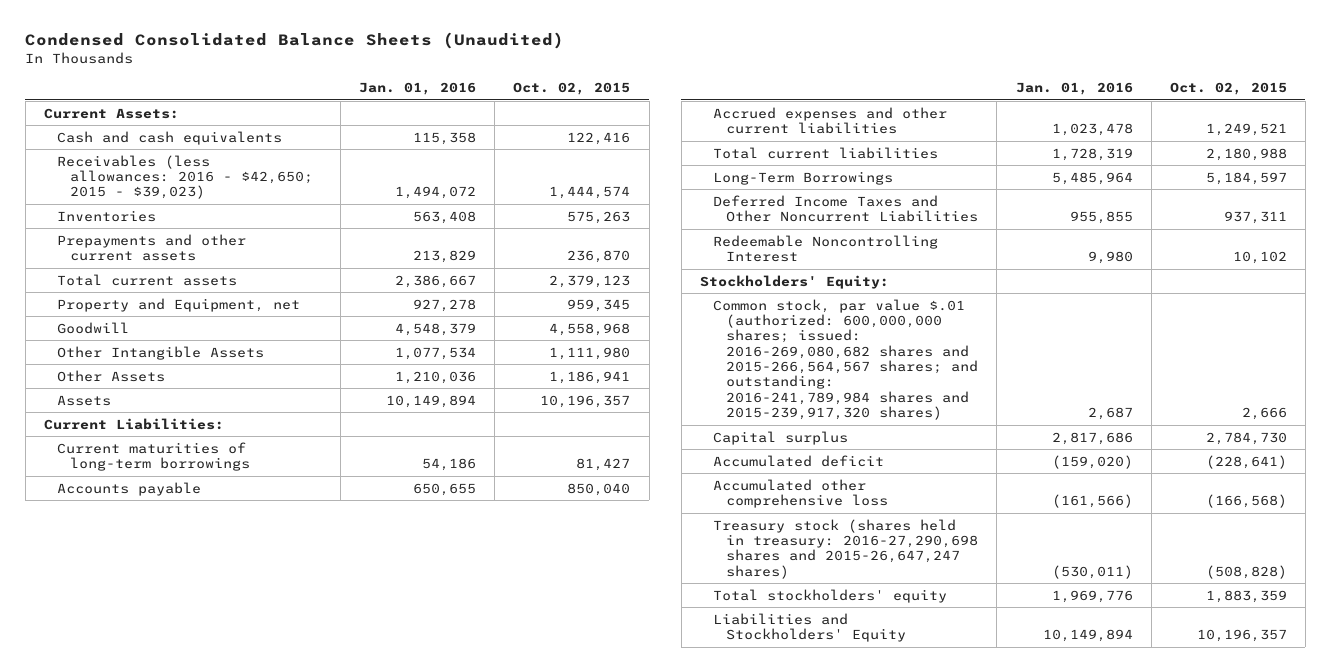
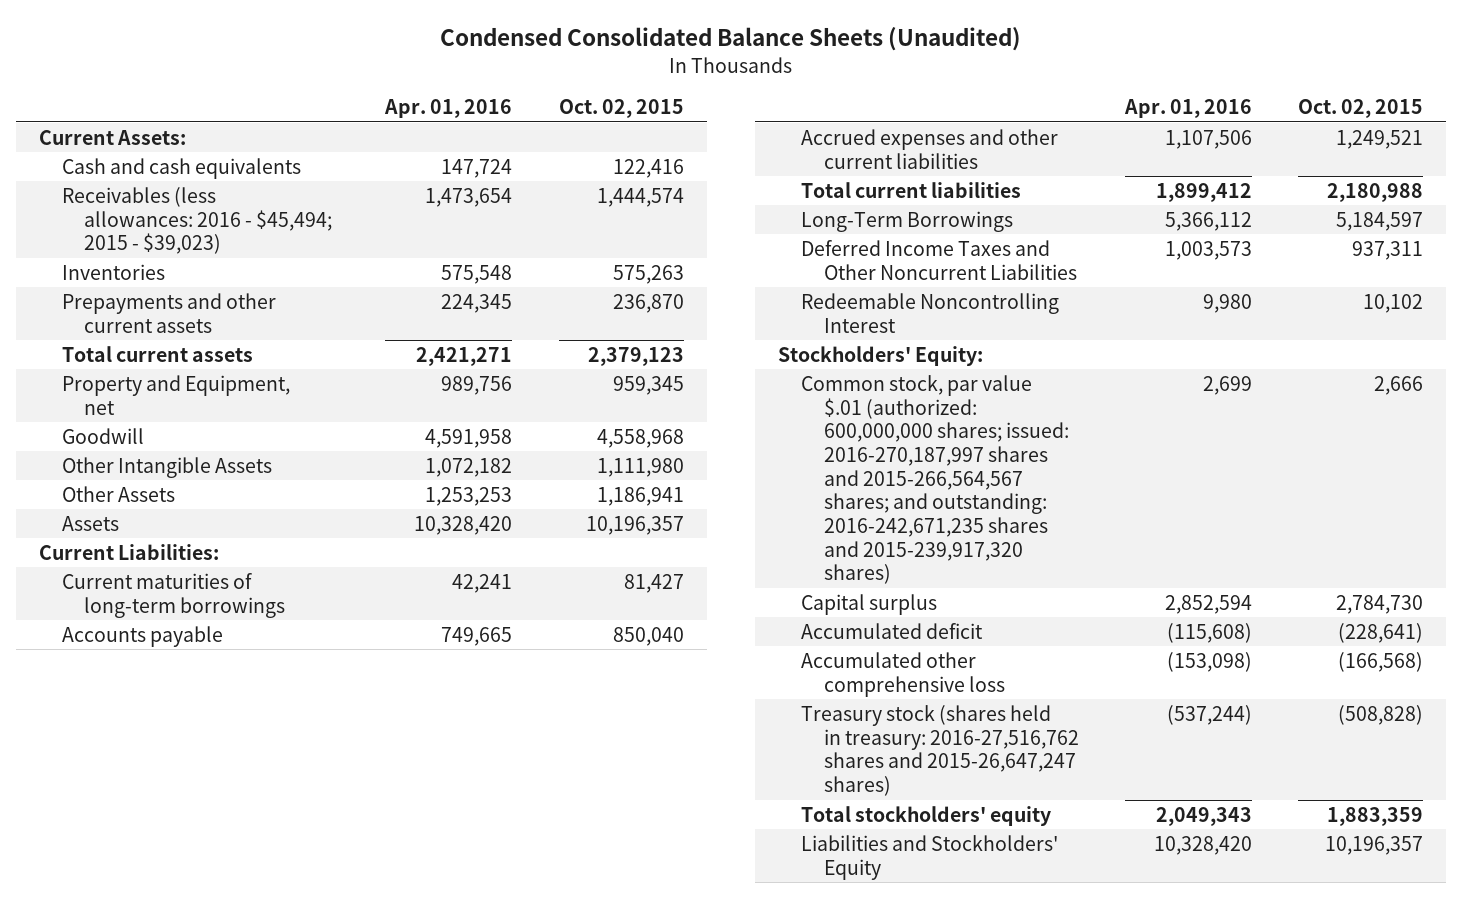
- | Jan. 01, 2016 | Oct. 02, 2015
+ | Apr. 01, 2016 | Oct. 02, 2015
- Receivables (less allowances: 2016 - $42,650; 2015 - $39,023) | 1,494,072 | 1,444,574
+ Receivables (less allowances: 2016 - $45,494; 2015 - $39,023) | 1,473,654 | 1,444,574
- Common stock, par value $.01 (authorized: 600,000,000 shares; issued: 2016-269,080,682 shares and 2015-266,564,567 shares; and outstanding: 2016-241,789,984 shares and 2015-239,917,320 shares) | 2,687 | 2,666
+ Common stock, par value $.01 (authorized: 600,000,000 shares; issued: 2016-270,187,997 shares and 2015-266,564,567 shares; and outstanding: 2016-242,671,235 shares and 2015-239,917,320 shares) | 2,699 | 2,666
- Treasury stock (shares held in treasury: 2016-27,290,698 shares and 2015-26,647,247 shares) | (530,011) | (508,828)
+ Treasury stock (shares held in treasury: 2016-27,516,762 shares and 2015-26,647,247 shares) | (537,244) | (508,828)

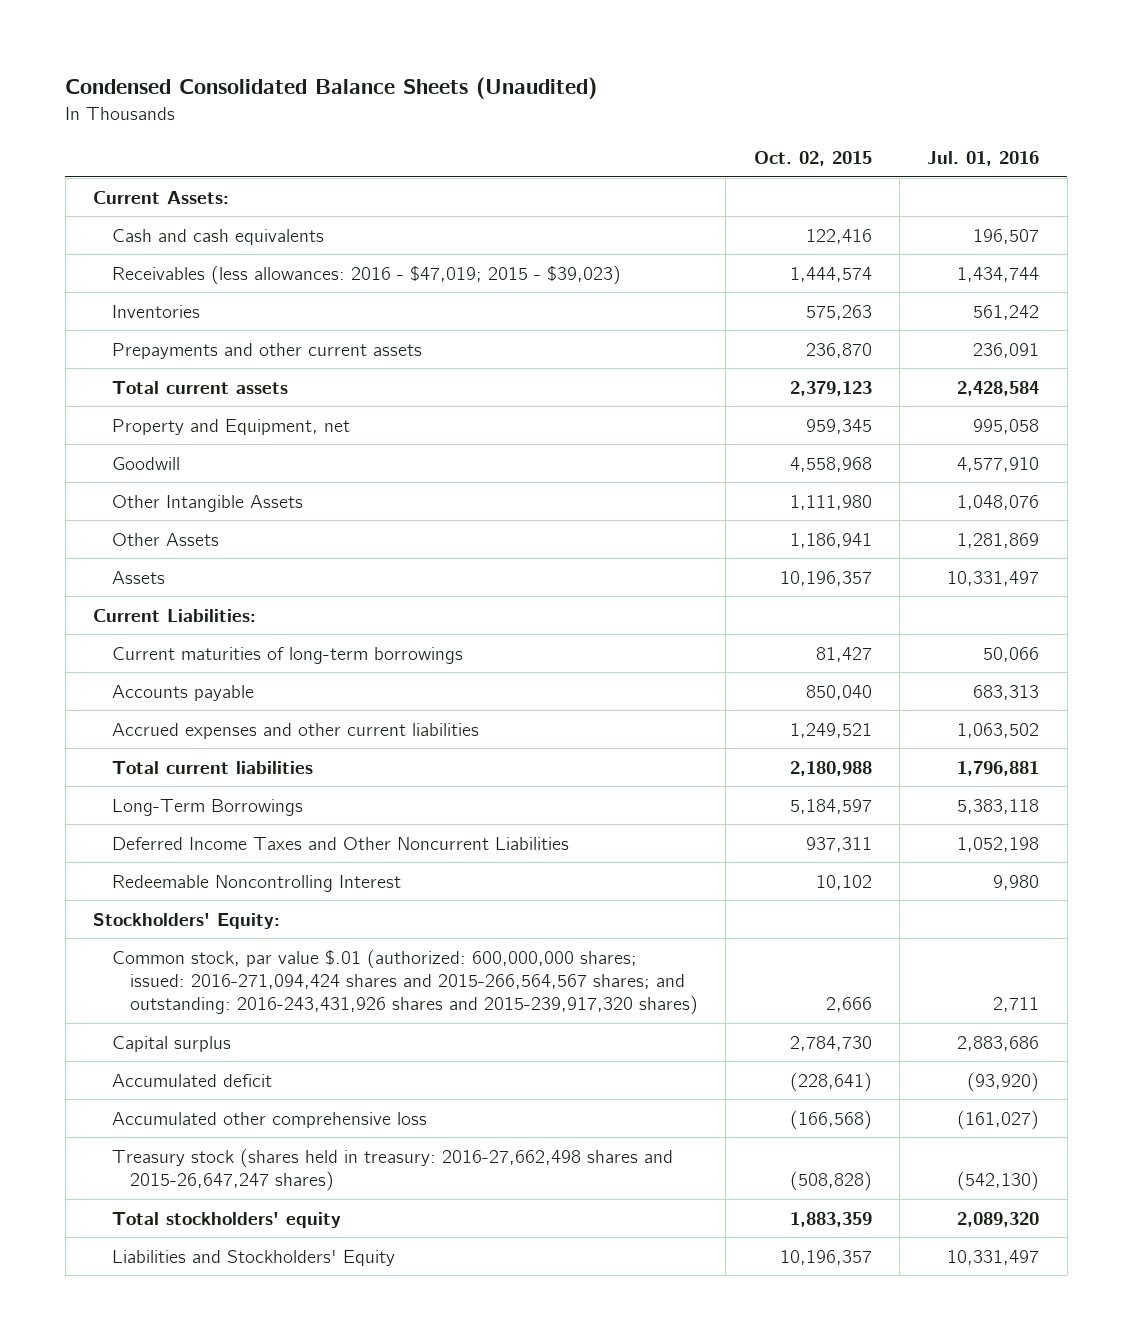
- | Apr. 01, 2016 | Oct. 02, 2015
+ | Oct. 02, 2015 | Jul. 01, 2016
- Receivables (less allowances: 2016 - $45,494; 2015 - $39,023) | 1,473,654 | 1,444,574
+ Receivables (less allowances: 2016 - $47,019; 2015 - $39,023) | 1,444,574 | 1,434,744
- Common stock, par value $.01 (authorized: 600,000,000 shares; issued: 2016-270,187,997 shares and 2015-266,564,567 shares; and outstanding: 2016-242,671,235 shares and 2015-239,917,320 shares) | 2,699 | 2,666
+ Common stock, par value $.01 (authorized: 600,000,000 shares; issued: 2016-271,094,424 shares and 2015-266,564,567 shares; and outstanding: 2016-243,431,926 shares and 2015-239,917,320 shares) | 2,666 | 2,711
- Treasury stock (shares held in treasury: 2016-27,516,762 shares and 2015-26,647,247 shares) | (537,244) | (508,828)
+ Treasury stock (shares held in treasury: 2016-27,662,498 shares and 2015-26,647,247 shares) | (508,828) | (542,130)

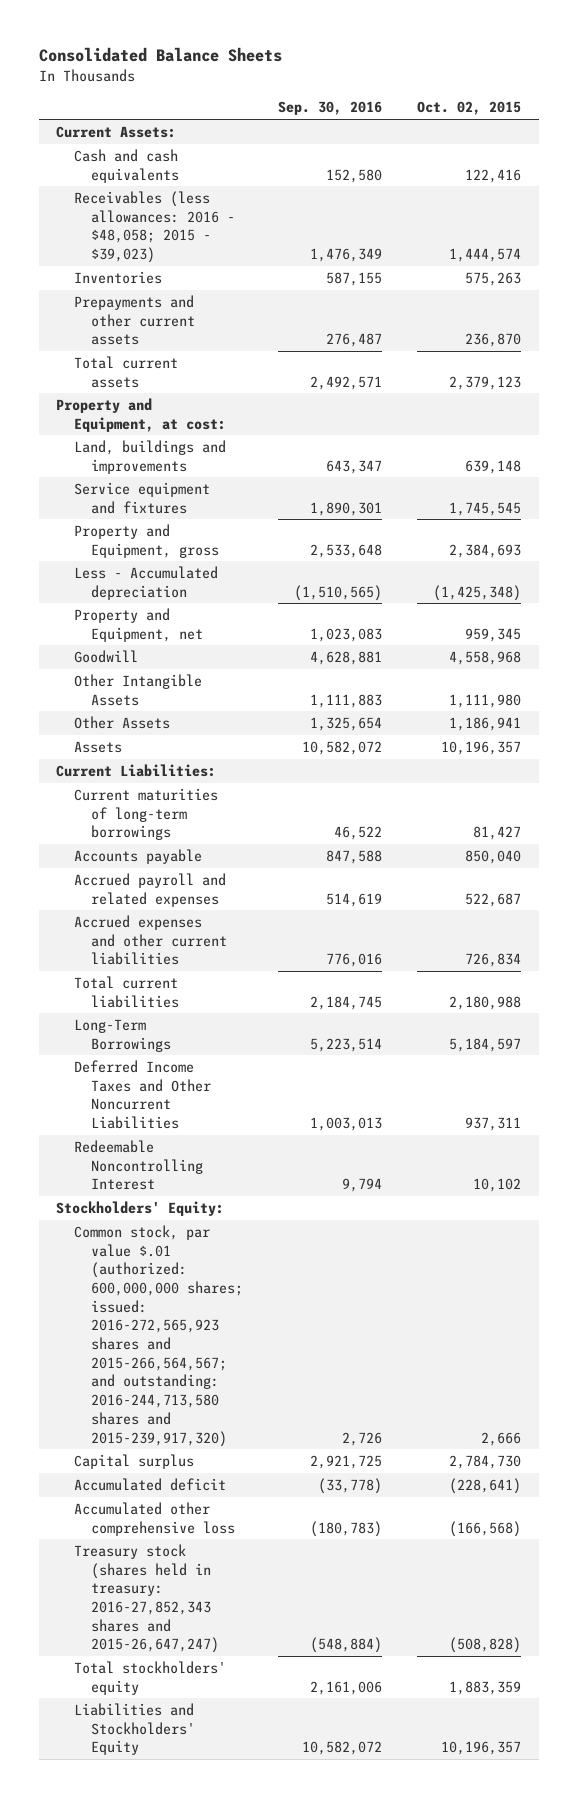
- Condensed Consolidated Balance Sheets (Unaudited)
+ Consolidated Balance Sheets
- | Oct. 02, 2015 | Jul. 01, 2016
+ | Sep. 30, 2016 | Oct. 02, 2015
- Receivables (less allowances: 2016 - $47,019; 2015 - $39,023) | 1,444,574 | 1,434,744
+ Receivables (less allowances: 2016 - $48,058; 2015 - $39,023) | 1,476,349 | 1,444,574
+ Property and Equipment, at cost:
+ Land, buildings and improvements | 643,347 | 639,148
+ Service equipment and fixtures | 1,890,301 | 1,745,545
+ Property and Equipment, gross | 2,533,648 | 2,384,693
+ Less - Accumulated depreciation | (1,510,565) | (1,425,348)
- Accrued expenses and other current liabilities | 1,249,521 | 1,063,502
+ Accrued payroll and related expenses | 514,619 | 522,687
+ Accrued expenses and other current liabilities | 776,016 | 726,834
- Common stock, par value $.01 (authorized: 600,000,000 shares; issued: 2016-271,094,424 shares and 2015-266,564,567 shares; and outstanding: 2016-243,431,926 shares and 2015-239,917,320 shares) | 2,666 | 2,711
+ Common stock, par value $.01 (authorized: 600,000,000 shares; issued: 2016-272,565,923 shares and 2015-266,564,567; and outstanding: 2016-244,713,580 shares and 2015-239,917,320) | 2,726 | 2,666
- Treasury stock (shares held in treasury: 2016-27,662,498 shares and 2015-26,647,247 shares) | (508,828) | (542,130)
+ Treasury stock (shares held in treasury: 2016-27,852,343 shares and 2015-26,647,247) | (548,884) | (508,828)

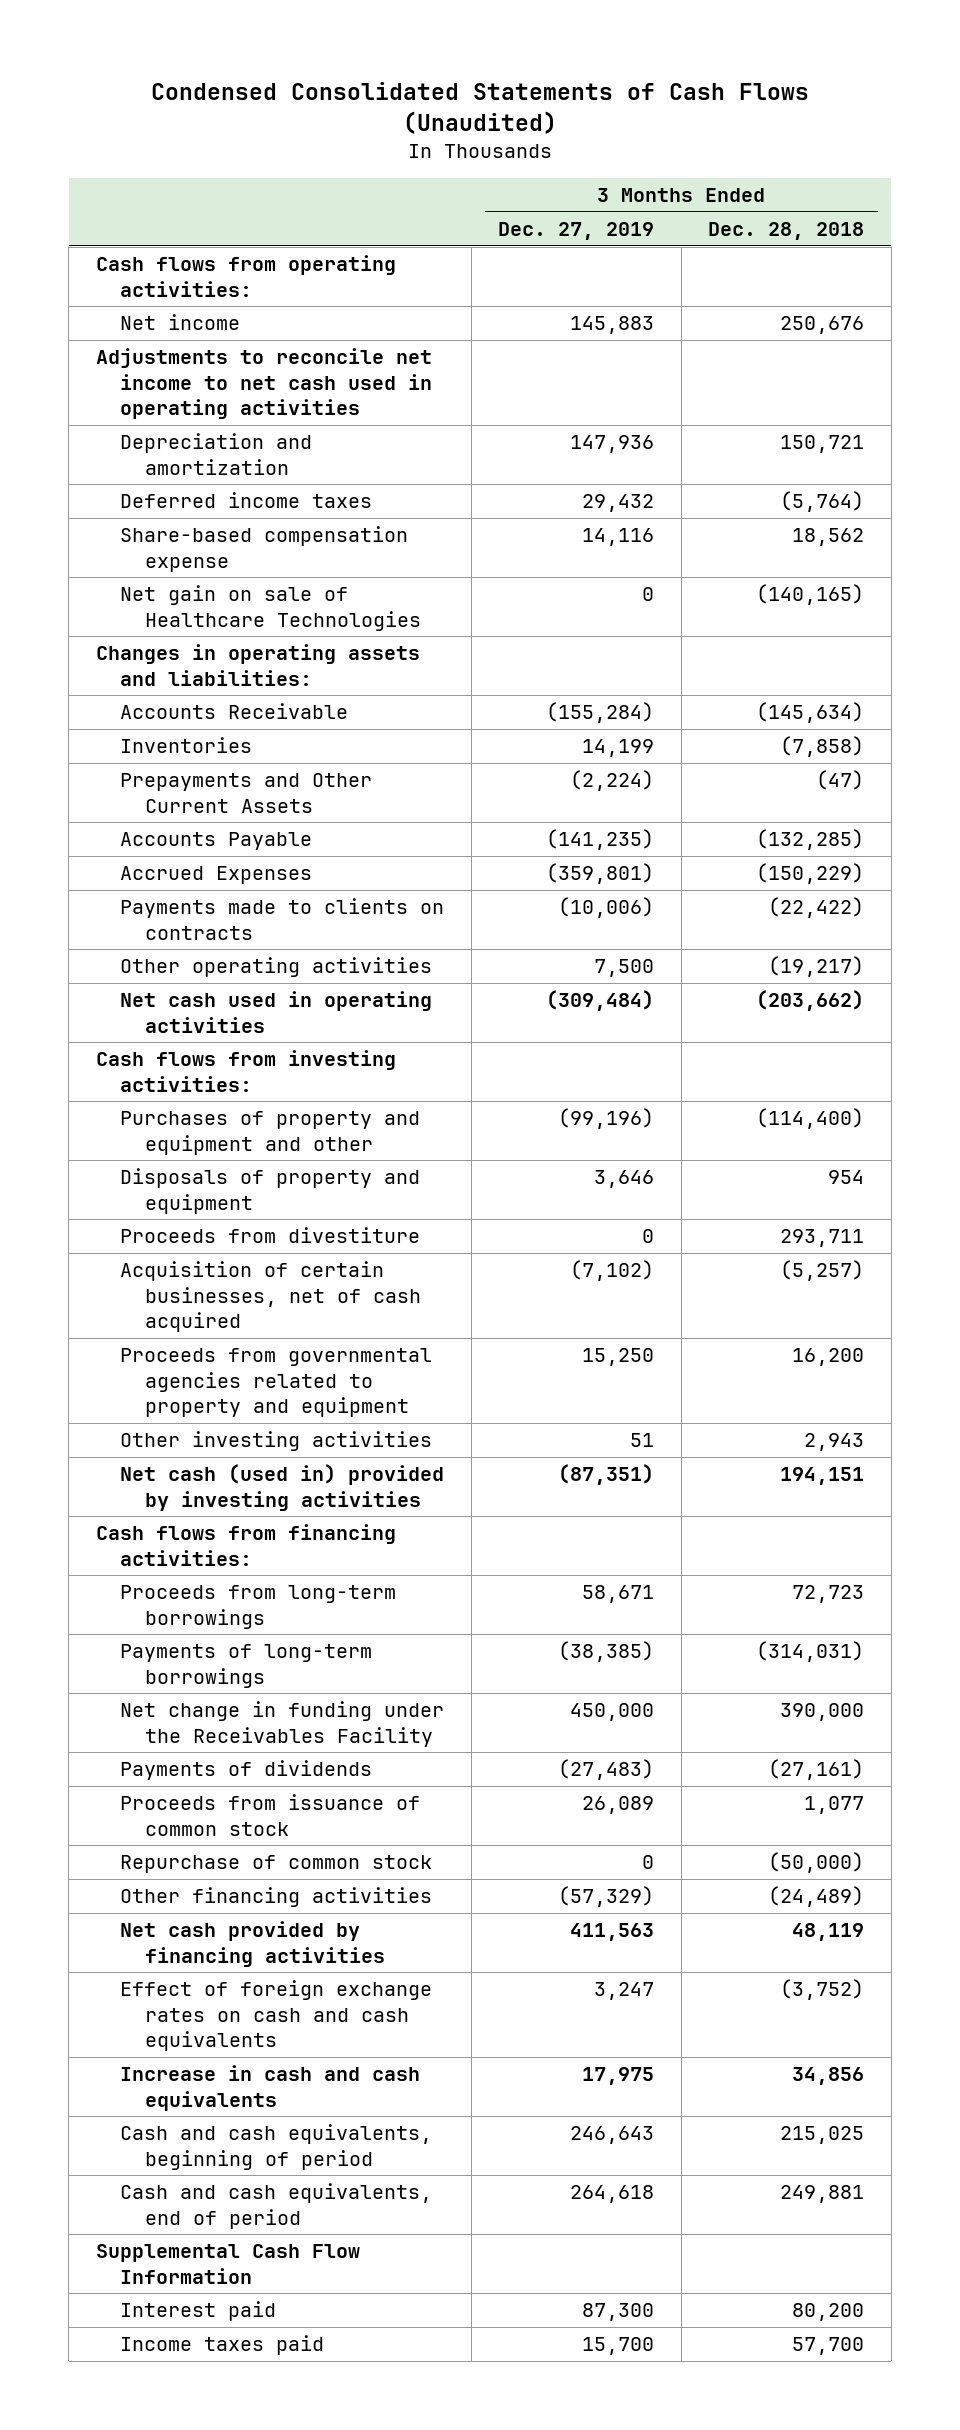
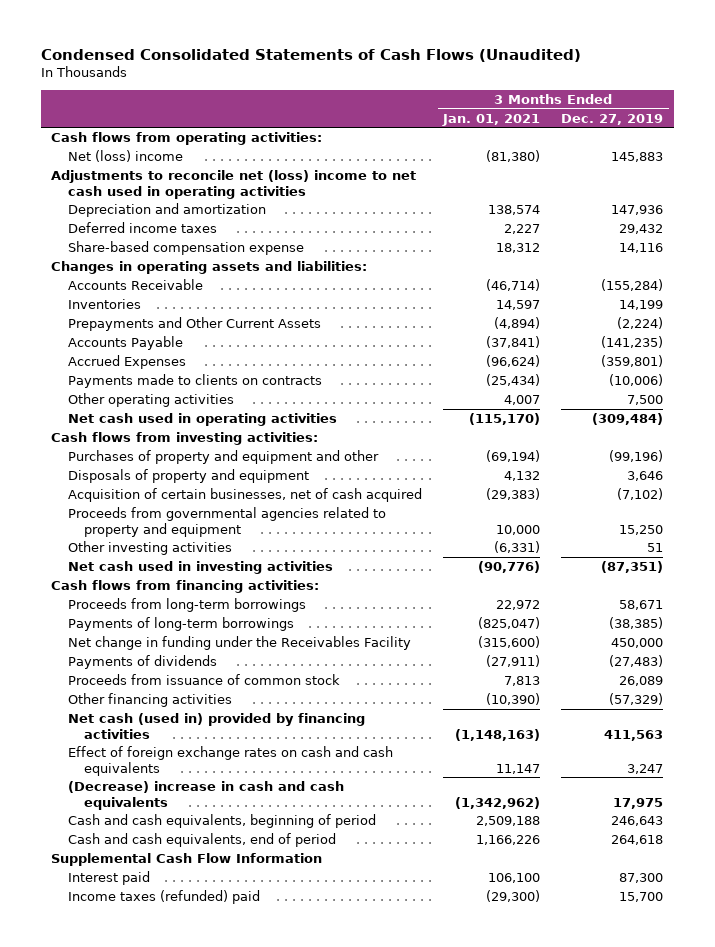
- | 3 Months Ended Dec. 27, 2019 | 3 Months Ended Dec. 28, 2018
+ | 3 Months Ended Jan. 01, 2021 | 3 Months Ended Dec. 27, 2019
- Net income | 145,883 | 250,676
- Adjustments to reconcile net income to net cash used in operating activities
+ Net (loss) income | (81,380) | 145,883
+ Adjustments to reconcile net (loss) income to net cash used in operating activities
- Net gain on sale of Healthcare Technologies | 0 | (140,165)
- Proceeds from divestiture | 0 | 293,711
- Net cash (used in) provided by investing activities | (87,351) | 194,151
+ Net cash used in investing activities | (90,776) | (87,351)
- Repurchase of common stock | 0 | (50,000)
- Net cash provided by financing activities | 411,563 | 48,119
+ Net cash (used in) provided by financing activities | (1,148,163) | 411,563
- Increase in cash and cash equivalents | 17,975 | 34,856
+ (Decrease) increase in cash and cash equivalents | (1,342,962) | 17,975
- Income taxes paid | 15,700 | 57,700
+ Income taxes (refunded) paid | (29,300) | 15,700

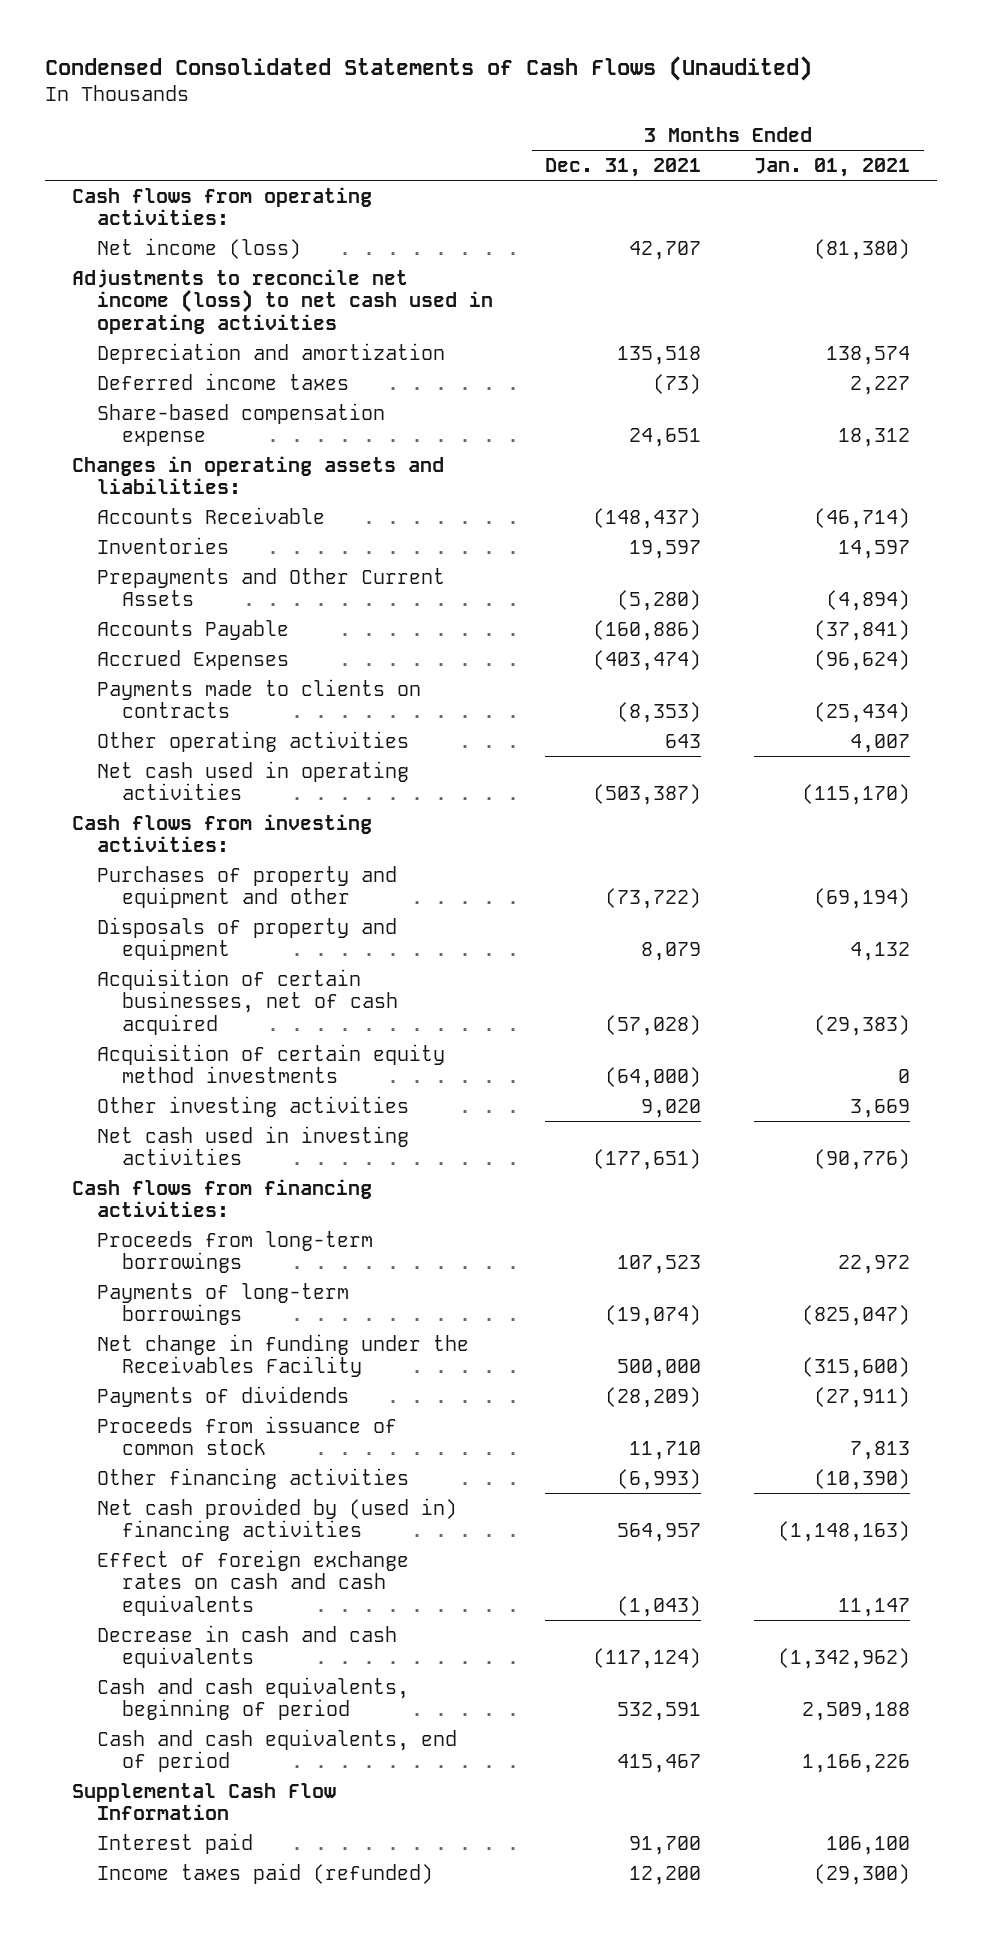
- | 3 Months Ended Jan. 01, 2021 | 3 Months Ended Dec. 27, 2019
+ | 3 Months Ended Dec. 31, 2021 | 3 Months Ended Jan. 01, 2021
- Net (loss) income | (81,380) | 145,883
- Adjustments to reconcile net (loss) income to net cash used in operating activities
+ Net income (loss) | 42,707 | (81,380)
+ Adjustments to reconcile net income (loss) to net cash used in operating activities
- Proceeds from governmental agencies related to property and equipment | 10,000 | 15,250
- Other investing activities | (6,331) | 51
+ Acquisition of certain equity method investments | (64,000) | 0
+ Other investing activities | 9,020 | 3,669
- Net cash (used in) provided by financing activities | (1,148,163) | 411,563
+ Net cash provided by (used in) financing activities | 564,957 | (1,148,163)
- (Decrease) increase in cash and cash equivalents | (1,342,962) | 17,975
+ Decrease in cash and cash equivalents | (117,124) | (1,342,962)
- Income taxes (refunded) paid | (29,300) | 15,700
+ Income taxes paid (refunded) | 12,200 | (29,300)

